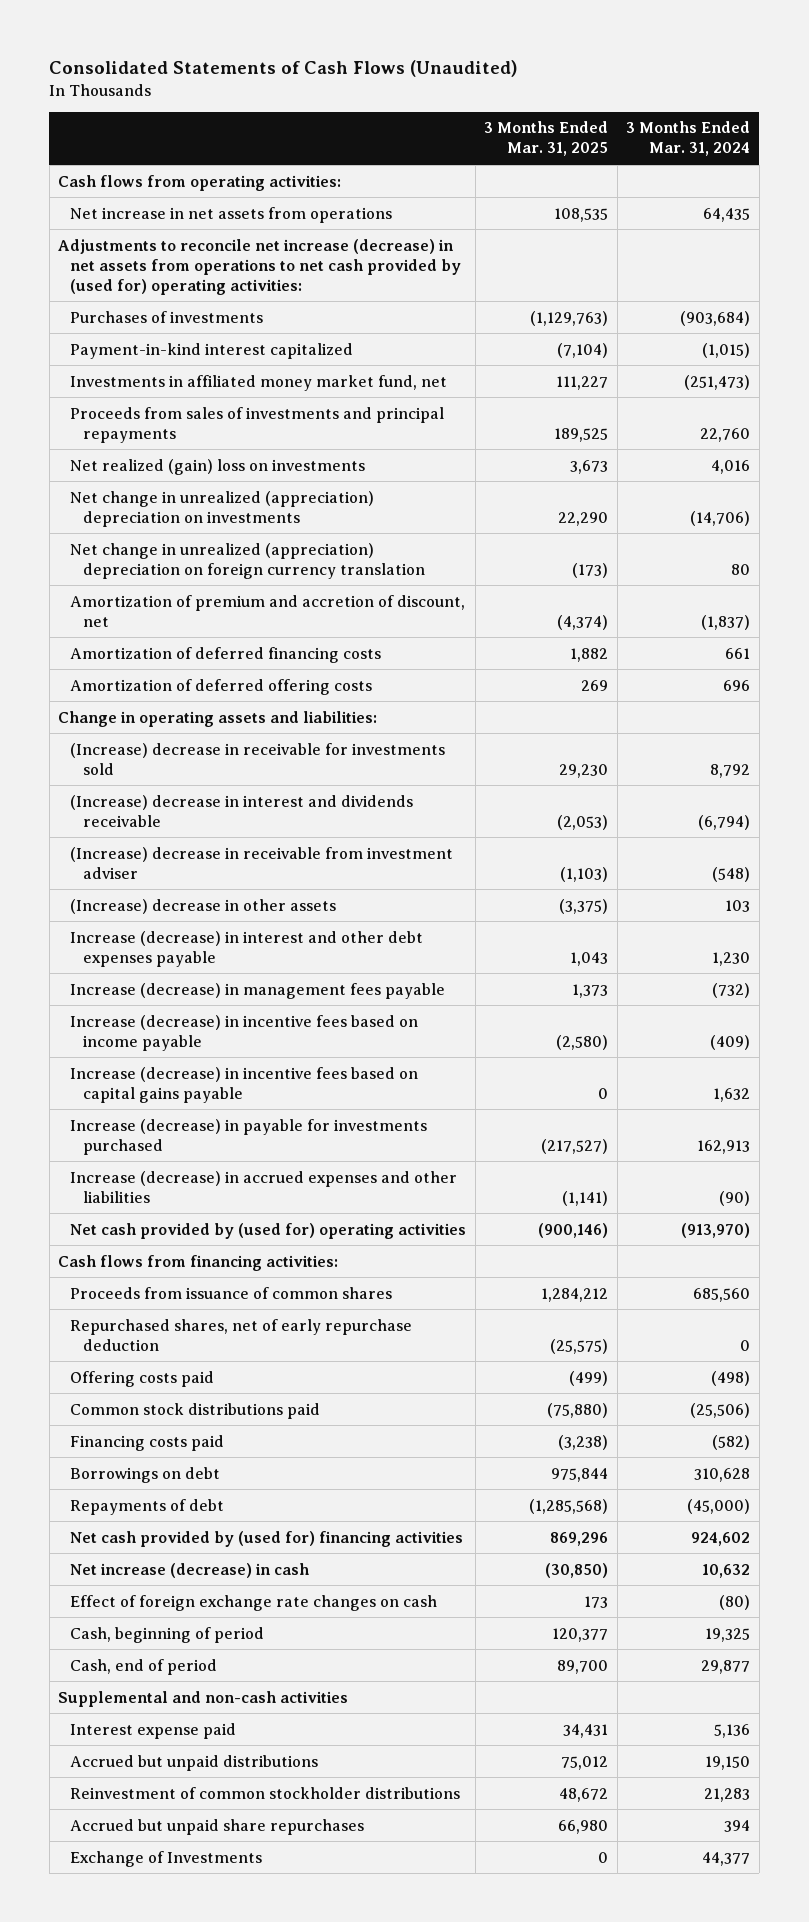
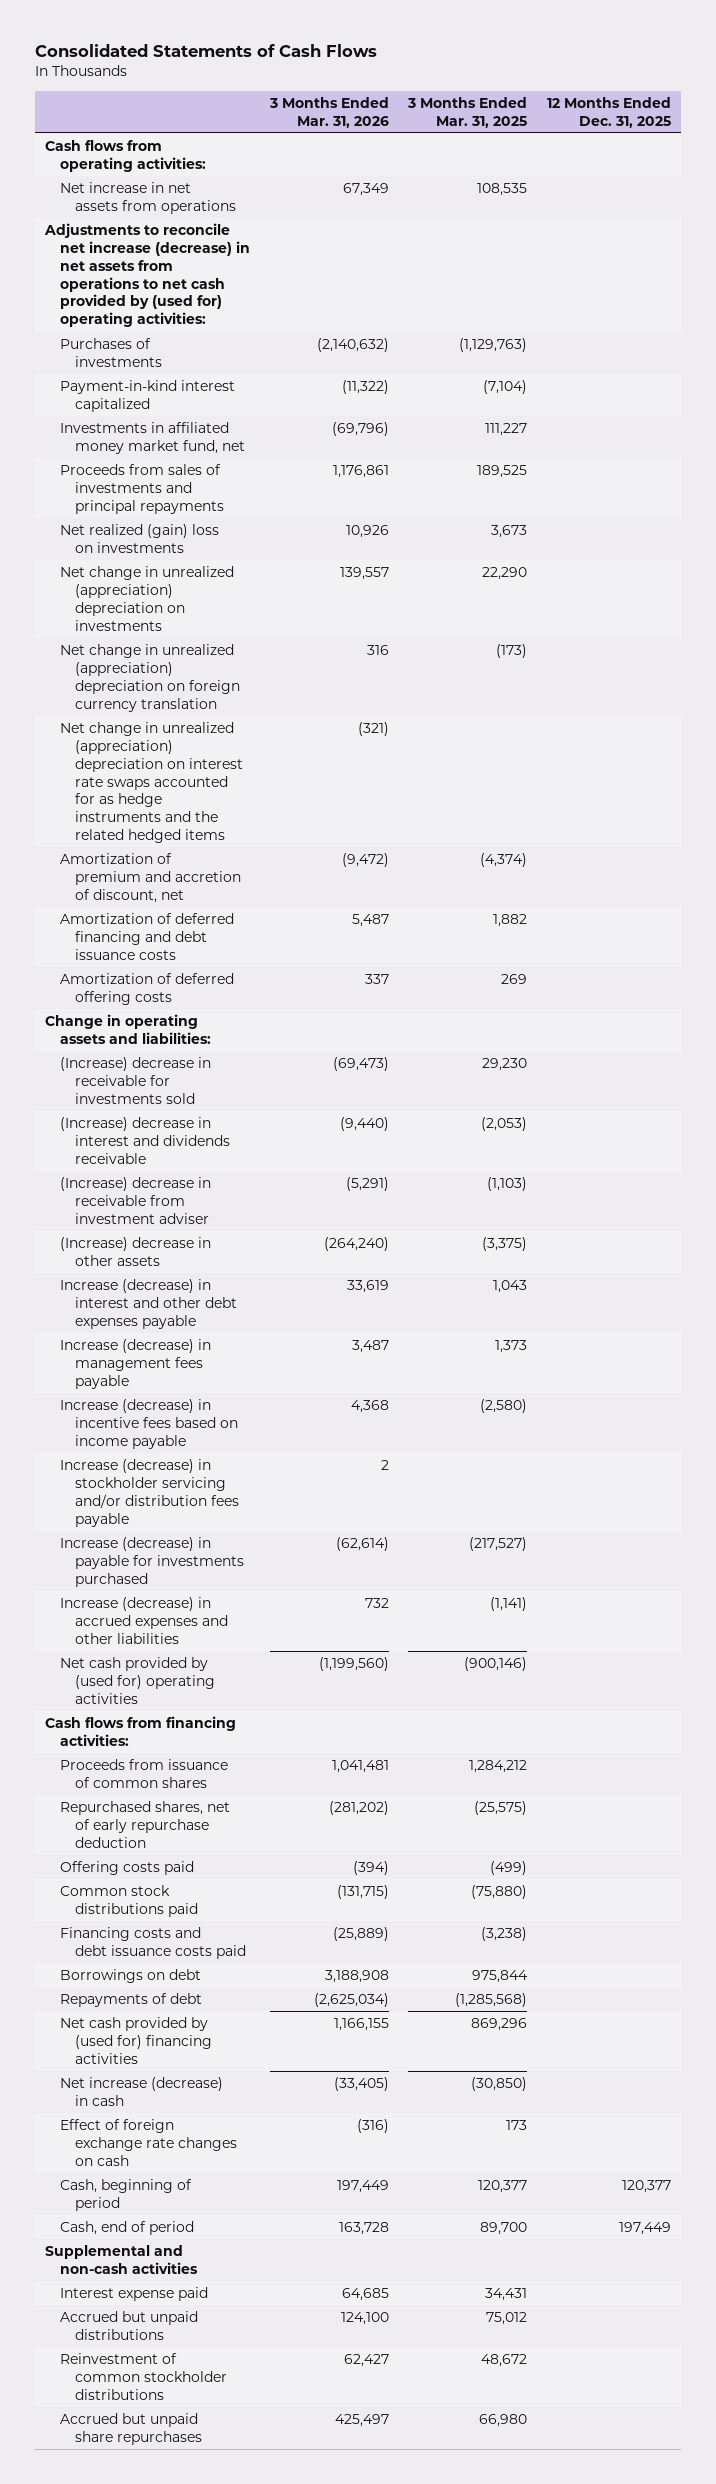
- Consolidated Statements of Cash Flows (Unaudited)
+ Consolidated Statements of Cash Flows
- | 3 Months Ended Mar. 31, 2025 | 3 Months Ended Mar. 31, 2024
+ | 3 Months Ended Mar. 31, 2026 | 3 Months Ended Mar. 31, 2025 | 12 Months Ended Dec. 31, 2025
+ Net change in unrealized (appreciation) depreciation on interest rate swaps accounted for as hedge instruments and the related hedged items | (321) | |
- Amortization of deferred financing costs | 1,882 | 661
+ Amortization of deferred financing and debt issuance costs | 5,487 | 1,882 |
- Increase (decrease) in incentive fees based on capital gains payable | 0 | 1,632
+ Increase (decrease) in stockholder servicing and/or distribution fees payable | 2 | |
- Financing costs paid | (3,238) | (582)
+ Financing costs and debt issuance costs paid | (25,889) | (3,238) |
- Exchange of Investments | 0 | 44,377

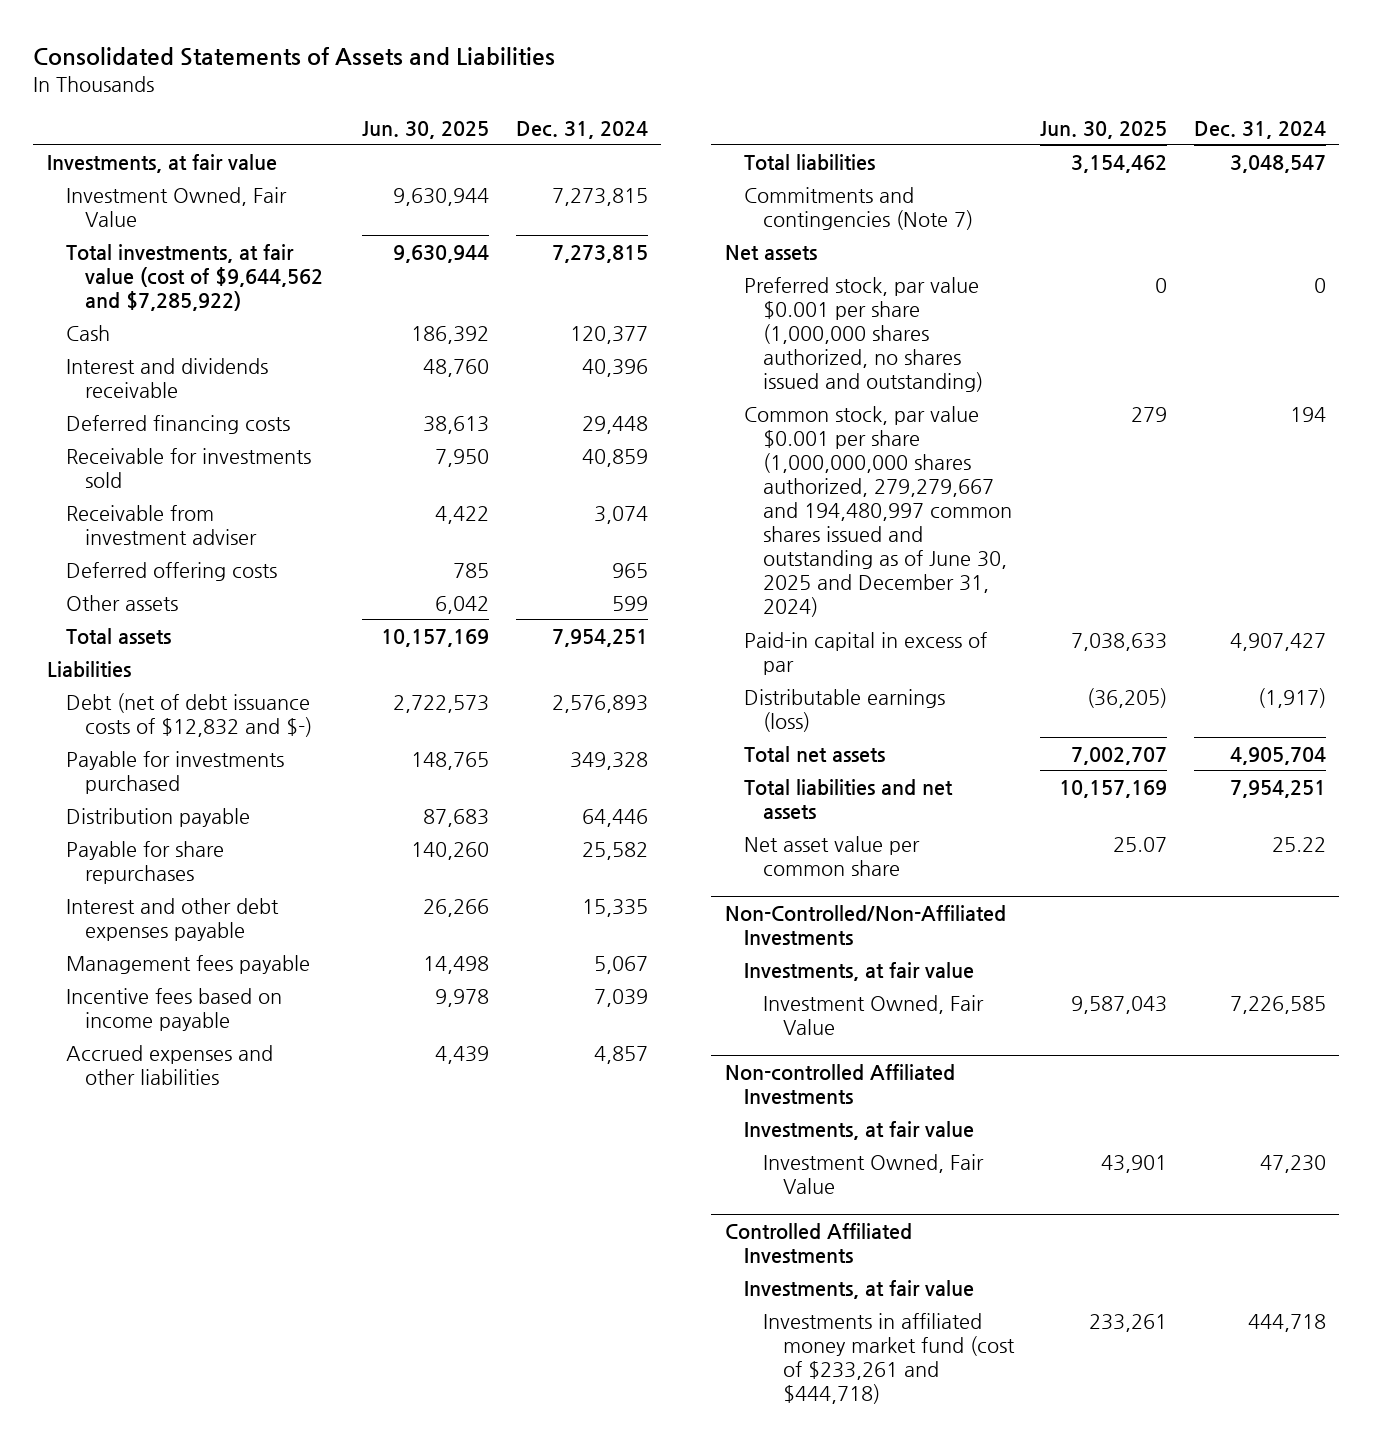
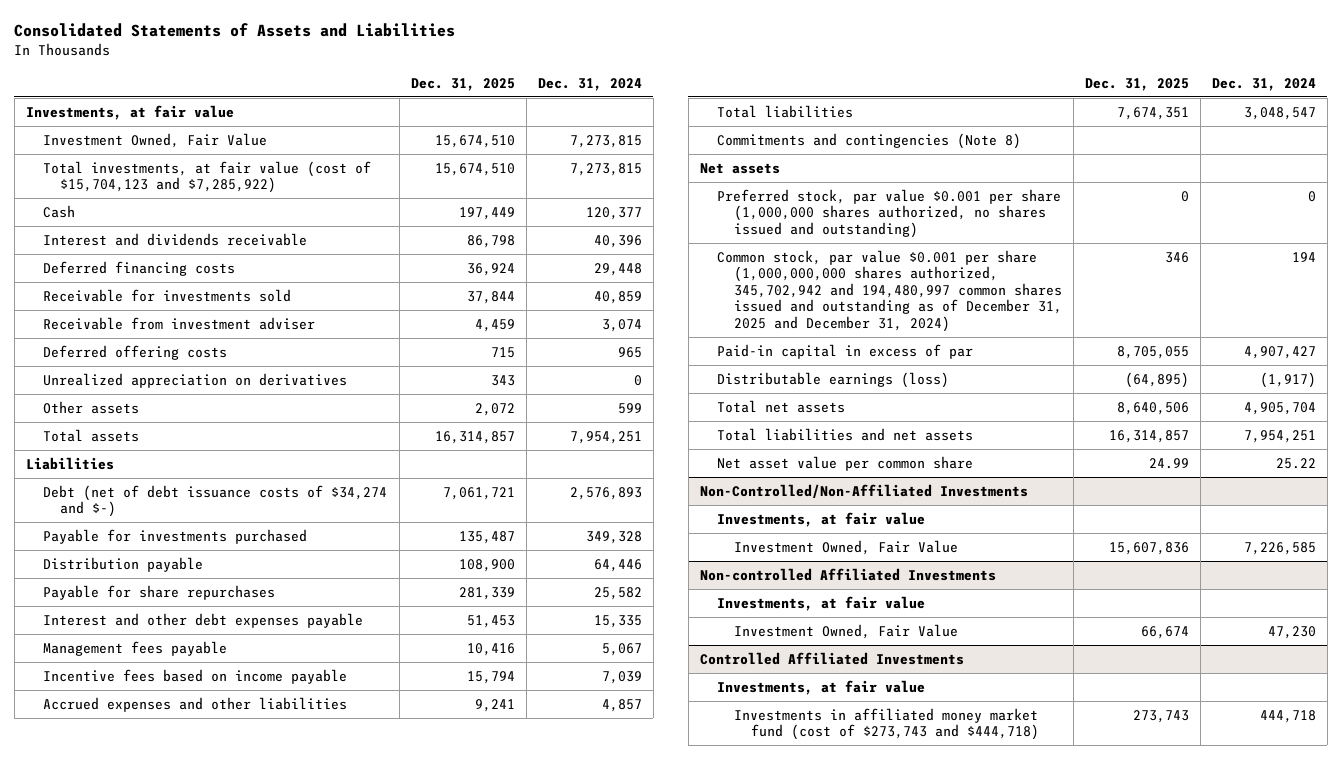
- | Jun. 30, 2025 | Dec. 31, 2024
+ | Dec. 31, 2025 | Dec. 31, 2024
- Total investments, at fair value (cost of $9,644,562 and $7,285,922) | 9,630,944 | 7,273,815
+ Total investments, at fair value (cost of $15,704,123 and $7,285,922) | 15,674,510 | 7,273,815
+ Unrealized appreciation on derivatives | 343 | 0
- Debt (net of debt issuance costs of $12,832 and $-) | 2,722,573 | 2,576,893
+ Debt (net of debt issuance costs of $34,274 and $-) | 7,061,721 | 2,576,893
- Commitments and contingencies (Note 7)
+ Commitments and contingencies (Note 8)
- Common stock, par value $0.001 per share (1,000,000,000 shares authorized, 279,279,667 and 194,480,997 common shares issued and outstanding as of June 30, 2025 and December 31, 2024) | 279 | 194
+ Common stock, par value $0.001 per share (1,000,000,000 shares authorized, 345,702,942 and 194,480,997 common shares issued and outstanding as of December 31, 2025 and December 31, 2024) | 346 | 194
@ Controlled Affiliated Investments
- Investments in affiliated money market fund (cost of $233,261 and $444,718) | 233,261 | 444,718
+ Investments in affiliated money market fund (cost of $273,743 and $444,718) | 273,743 | 444,718

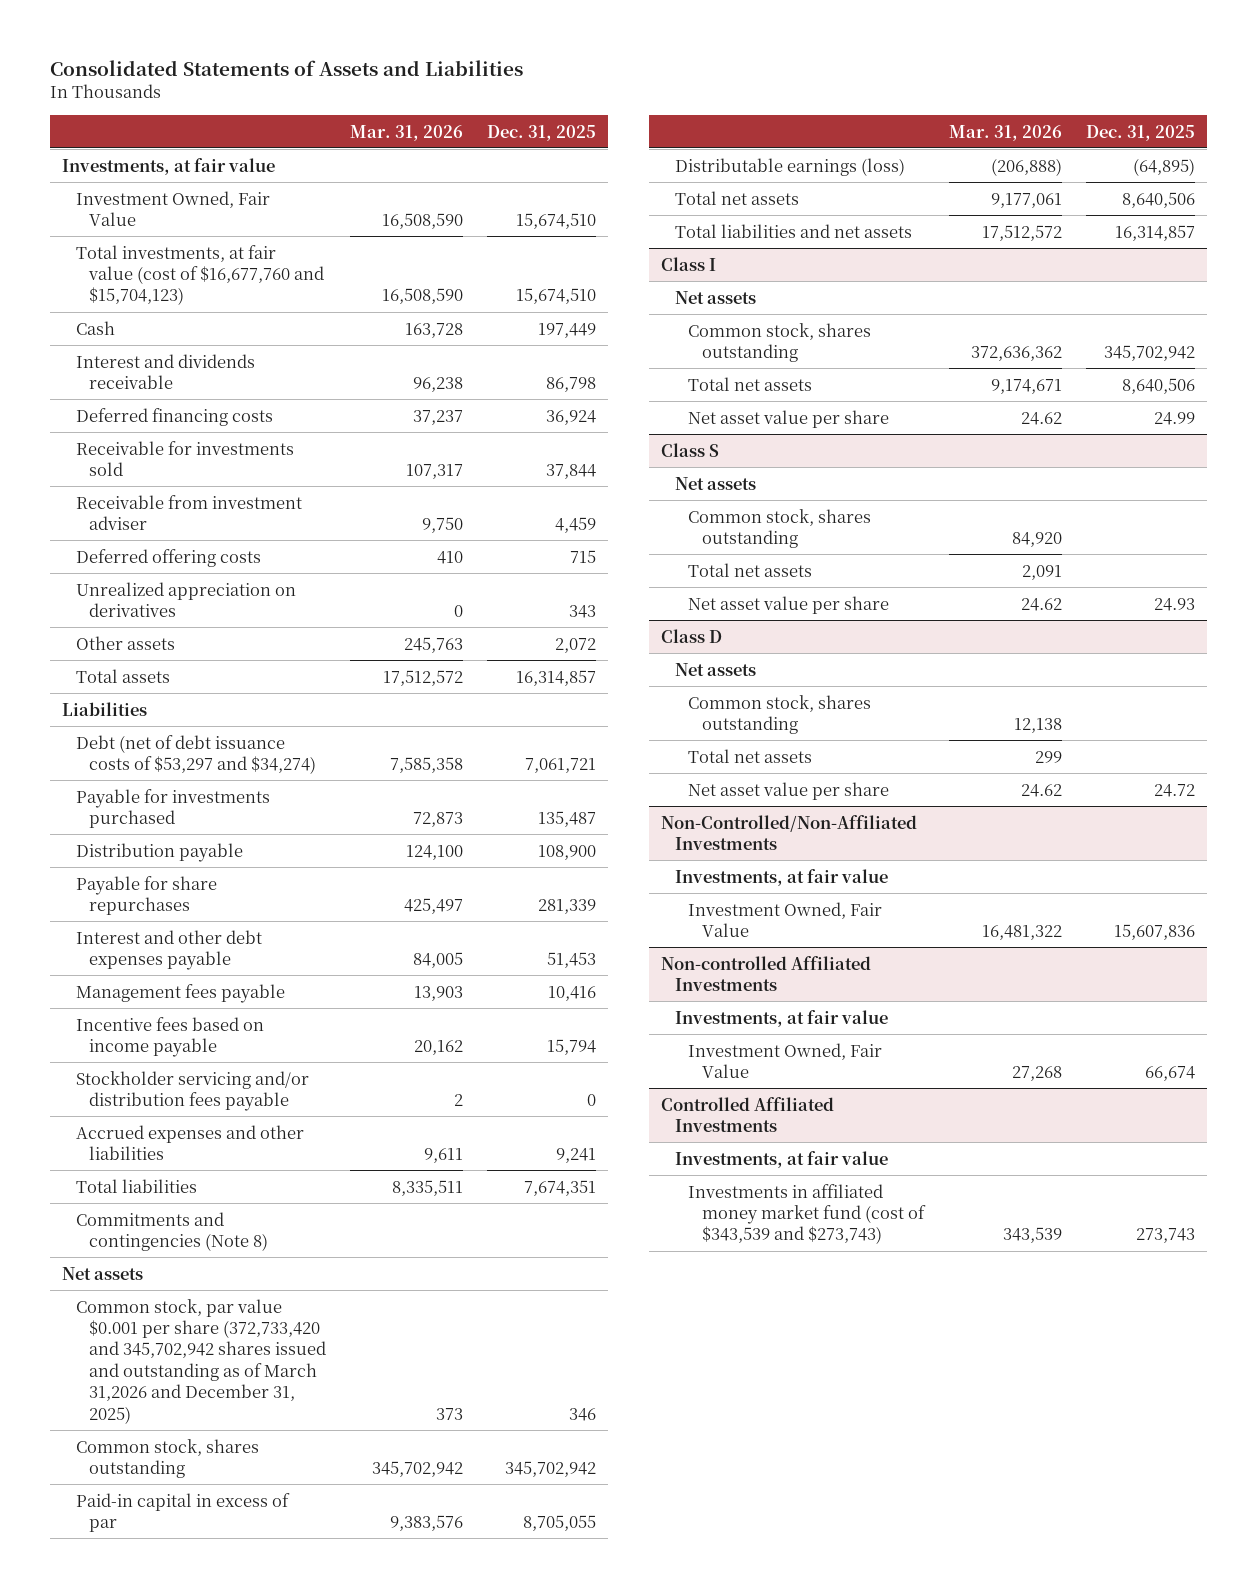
- | Dec. 31, 2025 | Dec. 31, 2024
+ | Mar. 31, 2026 | Dec. 31, 2025
- Total investments, at fair value (cost of $15,704,123 and $7,285,922) | 15,674,510 | 7,273,815
+ Total investments, at fair value (cost of $16,677,760 and $15,704,123) | 16,508,590 | 15,674,510
- Debt (net of debt issuance costs of $34,274 and $-) | 7,061,721 | 2,576,893
+ Debt (net of debt issuance costs of $53,297 and $34,274) | 7,585,358 | 7,061,721
+ Stockholder servicing and/or distribution fees payable | 2 | 0
- Preferred stock, par value $0.001 per share (1,000,000 shares authorized, no shares issued and outstanding) | 0 | 0
- Common stock, par value $0.001 per share (1,000,000,000 shares authorized, 345,702,942 and 194,480,997 common shares issued and outstanding as of December 31, 2025 and December 31, 2024) | 346 | 194
+ Common stock, par value $0.001 per share (372,733,420 and 345,702,942 shares issued and outstanding as of March 31,2026 and December 31, 2025) | 373 | 346
+ Common stock, shares outstanding | 345,702,942 | 345,702,942
- Net asset value per common share | 24.99 | 25.22
+ Class I
+ Net assets
+ Common stock, shares outstanding | 372,636,362 | 345,702,942
+ Total net assets | 9,174,671 | 8,640,506
+ Net asset value per share | 24.62 | 24.99
+ Class S
+ Net assets
+ Common stock, shares outstanding | 84,920 |
+ Total net assets | 2,091 |
+ Net asset value per share | 24.62 | 24.93
+ Class D
+ Net assets
+ Common stock, shares outstanding | 12,138 |
+ Total net assets | 299 |
+ Net asset value per share | 24.62 | 24.72
@ Controlled Affiliated Investments
- Investments in affiliated money market fund (cost of $273,743 and $444,718) | 273,743 | 444,718
+ Investments in affiliated money market fund (cost of $343,539 and $273,743) | 343,539 | 273,743

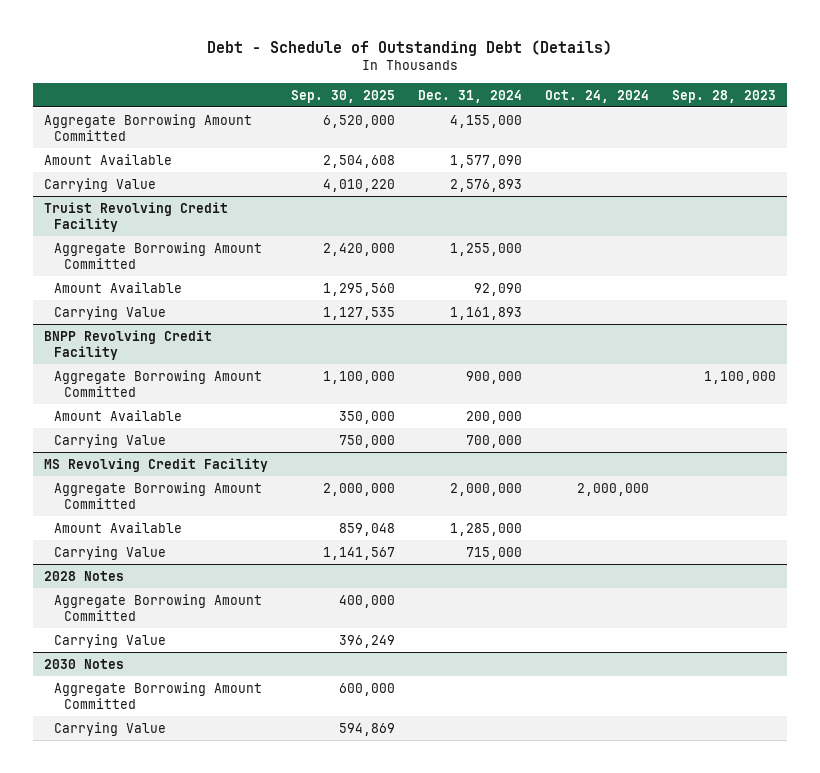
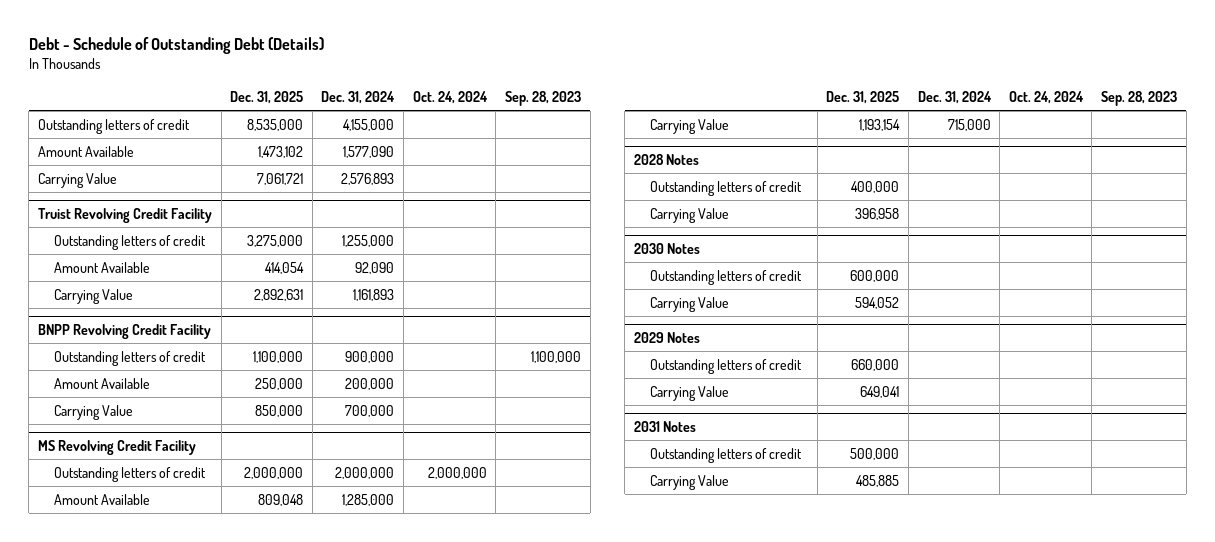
- | Sep. 30, 2025 | Dec. 31, 2024 | Oct. 24, 2024 | Sep. 28, 2023
+ | Dec. 31, 2025 | Dec. 31, 2024 | Oct. 24, 2024 | Sep. 28, 2023
- Aggregate Borrowing Amount Committed | 6,520,000 | 4,155,000 | |
+ Outstanding letters of credit | 8,535,000 | 4,155,000 | |
@ Truist Revolving Credit Facility
- Aggregate Borrowing Amount Committed | 2,420,000 | 1,255,000 | |
+ Outstanding letters of credit | 3,275,000 | 1,255,000 | |
@ BNPP Revolving Credit Facility
- Aggregate Borrowing Amount Committed | 1,100,000 | 900,000 | | 1,100,000
+ Outstanding letters of credit | 1,100,000 | 900,000 | | 1,100,000
@ MS Revolving Credit Facility
- Aggregate Borrowing Amount Committed | 2,000,000 | 2,000,000 | 2,000,000 |
+ Outstanding letters of credit | 2,000,000 | 2,000,000 | 2,000,000 |
@ 2028 Notes
- Aggregate Borrowing Amount Committed | 400,000 | | |
+ Outstanding letters of credit | 400,000 | | |
@ 2030 Notes
- Aggregate Borrowing Amount Committed | 600,000 | | |
+ Outstanding letters of credit | 600,000 | | |
+ 2029 Notes
+ Outstanding letters of credit | 660,000 | | |
+ Carrying Value | 649,041 | | |
+ 2031 Notes
+ Outstanding letters of credit | 500,000 | | |
+ Carrying Value | 485,885 | | |

